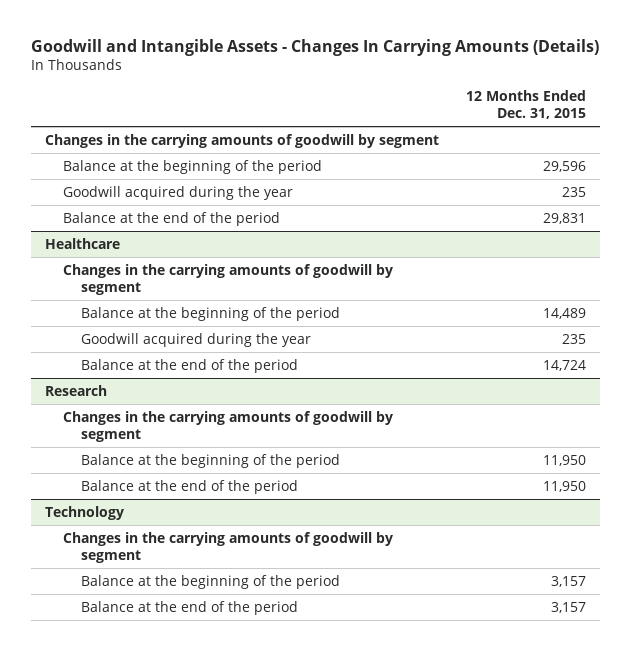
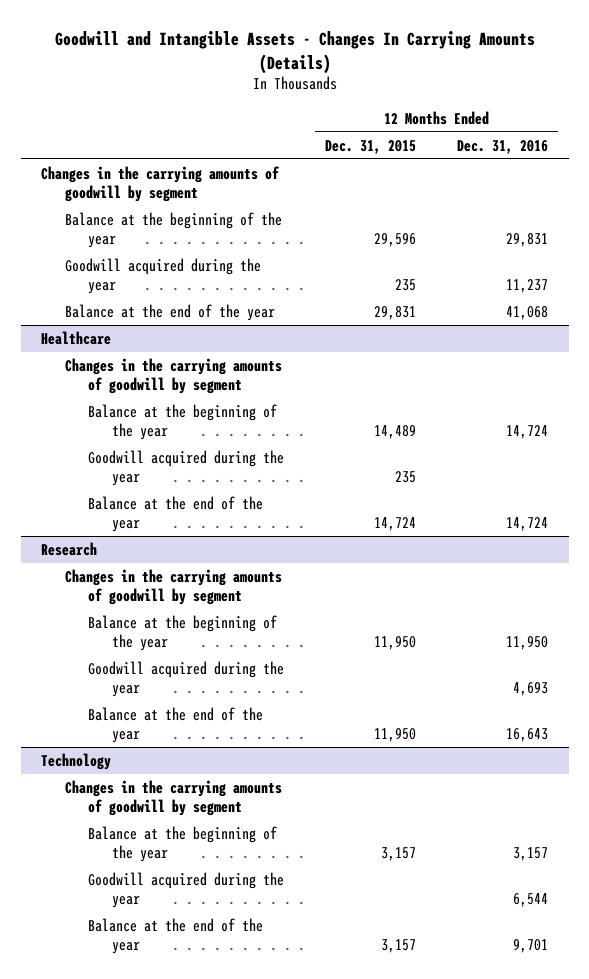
- | 12 Months Ended Dec. 31, 2015
+ | 12 Months Ended Dec. 31, 2015 | 12 Months Ended Dec. 31, 2016
- Balance at the beginning of the period | 29,596
+ Balance at the beginning of the year | 29,596 | 29,831
- Balance at the end of the period | 29,831
+ Balance at the end of the year | 29,831 | 41,068
@ Healthcare
- Balance at the beginning of the period | 14,489
+ Balance at the beginning of the year | 14,489 | 14,724
- Balance at the end of the period | 14,724
+ Balance at the end of the year | 14,724 | 14,724
@ Research
- Balance at the beginning of the period | 11,950
- Balance at the end of the period | 11,950
+ Balance at the beginning of the year | 11,950 | 11,950
+ Goodwill acquired during the year | | 4,693
+ Balance at the end of the year | 11,950 | 16,643
@ Technology
- Balance at the beginning of the period | 3,157
- Balance at the end of the period | 3,157
+ Balance at the beginning of the year | 3,157 | 3,157
+ Goodwill acquired during the year | | 6,544
+ Balance at the end of the year | 3,157 | 9,701

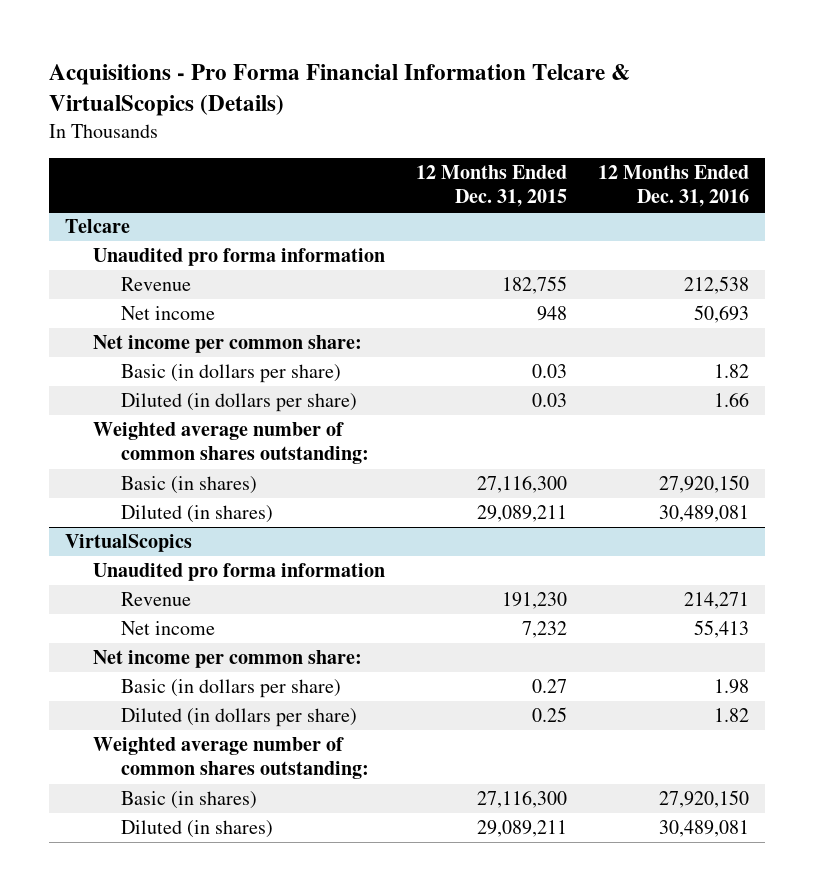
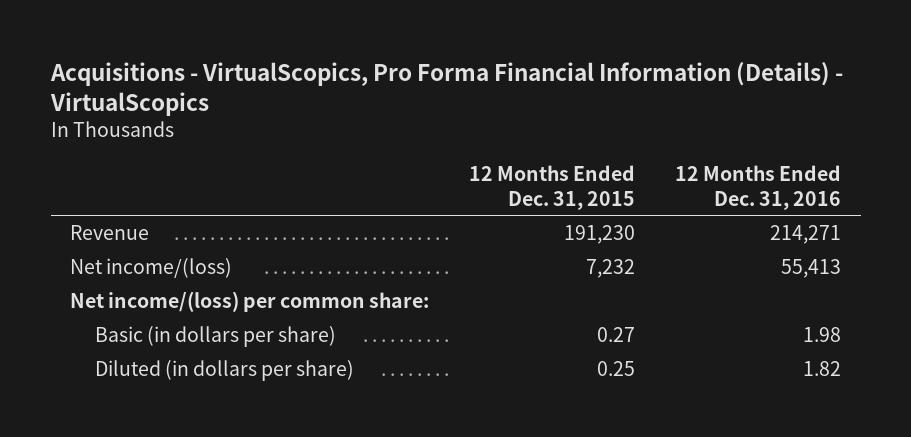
- Acquisitions - Pro Forma Financial Information Telcare & VirtualScopics (Details)
+ Acquisitions - VirtualScopics, Pro Forma Financial Information (Details) - VirtualScopics
- Telcare
- Unaudited pro forma information
- Revenue | 182,755 | 212,538
- Net income | 948 | 50,693
- Net income per common share:
- Basic (in dollars per share) | 0.03 | 1.82
- Diluted (in dollars per share) | 0.03 | 1.66
- Weighted average number of common shares outstanding:
- Basic (in shares) | 27,116,300 | 27,920,150
- Diluted (in shares) | 29,089,211 | 30,489,081
- VirtualScopics
- Unaudited pro forma information
- Net income | 7,232 | 55,413
- Net income per common share:
+ Net income/(loss) | 7,232 | 55,413
+ Net income/(loss) per common share:
- Weighted average number of common shares outstanding:
- Basic (in shares) | 27,116,300 | 27,920,150
- Diluted (in shares) | 29,089,211 | 30,489,081

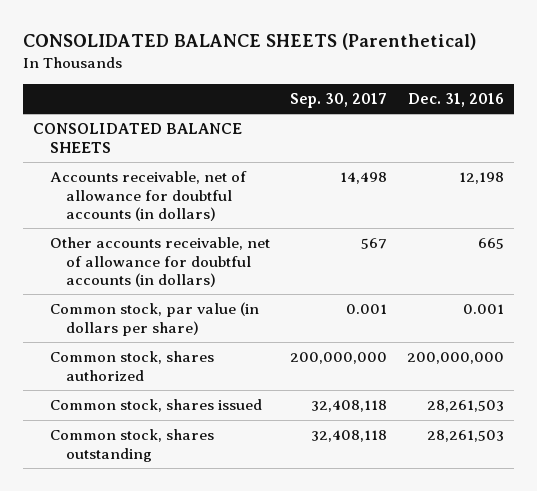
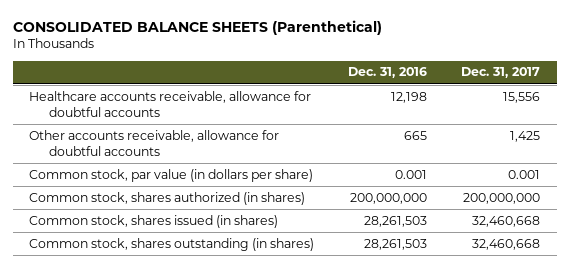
- | Sep. 30, 2017 | Dec. 31, 2016
+ | Dec. 31, 2016 | Dec. 31, 2017
- CONSOLIDATED BALANCE SHEETS
- Accounts receivable, net of allowance for doubtful accounts (in dollars) | 14,498 | 12,198
- Other accounts receivable, net of allowance for doubtful accounts (in dollars) | 567 | 665
+ Healthcare accounts receivable, allowance for doubtful accounts | 12,198 | 15,556
+ Other accounts receivable, allowance for doubtful accounts | 665 | 1,425
- Common stock, shares authorized | 200,000,000 | 200,000,000
- Common stock, shares issued | 32,408,118 | 28,261,503
- Common stock, shares outstanding | 32,408,118 | 28,261,503
+ Common stock, shares authorized (in shares) | 200,000,000 | 200,000,000
+ Common stock, shares issued (in shares) | 28,261,503 | 32,460,668
+ Common stock, shares outstanding (in shares) | 28,261,503 | 32,460,668

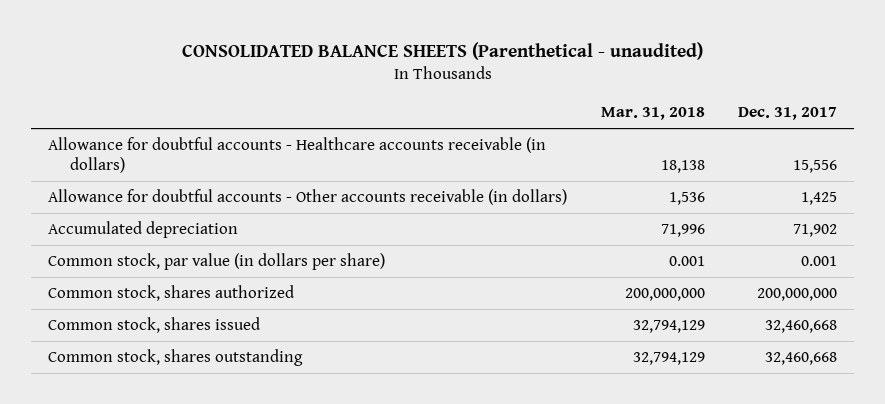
- CONSOLIDATED BALANCE SHEETS (Parenthetical)
+ CONSOLIDATED BALANCE SHEETS (Parenthetical - unaudited)
- | Dec. 31, 2016 | Dec. 31, 2017
+ | Mar. 31, 2018 | Dec. 31, 2017
- Healthcare accounts receivable, allowance for doubtful accounts | 12,198 | 15,556
- Other accounts receivable, allowance for doubtful accounts | 665 | 1,425
+ Allowance for doubtful accounts - Healthcare accounts receivable (in dollars) | 18,138 | 15,556
+ Allowance for doubtful accounts - Other accounts receivable (in dollars) | 1,536 | 1,425
+ Accumulated depreciation | 71,996 | 71,902
- Common stock, shares authorized (in shares) | 200,000,000 | 200,000,000
- Common stock, shares issued (in shares) | 28,261,503 | 32,460,668
- Common stock, shares outstanding (in shares) | 28,261,503 | 32,460,668
+ Common stock, shares authorized | 200,000,000 | 200,000,000
+ Common stock, shares issued | 32,794,129 | 32,460,668
+ Common stock, shares outstanding | 32,794,129 | 32,460,668

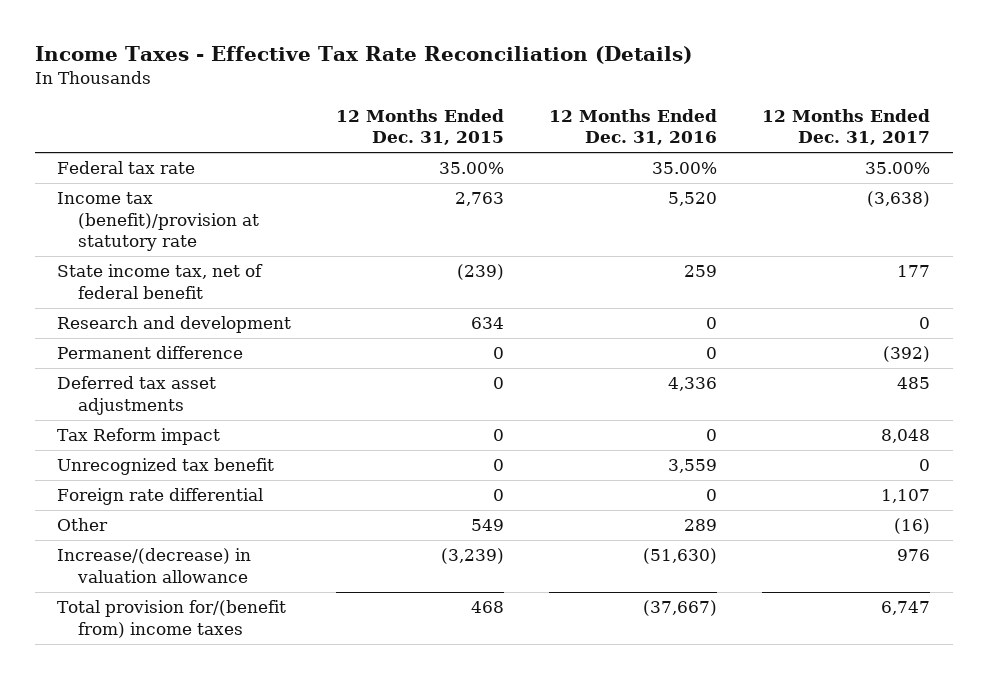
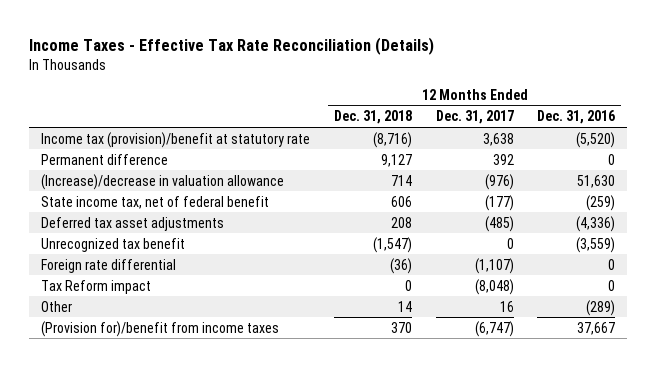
- | 12 Months Ended Dec. 31, 2015 | 12 Months Ended Dec. 31, 2016 | 12 Months Ended Dec. 31, 2017
+ | 12 Months Ended Dec. 31, 2018 | 12 Months Ended Dec. 31, 2017 | 12 Months Ended Dec. 31, 2016
- Federal tax rate | 35.00% | 35.00% | 35.00%
- Income tax (benefit)/provision at statutory rate | 2,763 | 5,520 | (3,638)
- State income tax, net of federal benefit | (239) | 259 | 177
- Research and development | 634 | 0 | 0
- Permanent difference | 0 | 0 | (392)
- Deferred tax asset adjustments | 0 | 4,336 | 485
- Tax Reform impact | 0 | 0 | 8,048
- Unrecognized tax benefit | 0 | 3,559 | 0
- Foreign rate differential | 0 | 0 | 1,107
- Other | 549 | 289 | (16)
- Increase/(decrease) in valuation allowance | (3,239) | (51,630) | 976
- Total provision for/(benefit from) income taxes | 468 | (37,667) | 6,747
+ Income tax (provision)/benefit at statutory rate | (8,716) | 3,638 | (5,520)
+ Permanent difference | 9,127 | 392 | 0
+ (Increase)/decrease in valuation allowance | 714 | (976) | 51,630
+ State income tax, net of federal benefit | 606 | (177) | (259)
+ Deferred tax asset adjustments | 208 | (485) | (4,336)
+ Unrecognized tax benefit | (1,547) | 0 | (3,559)
+ Foreign rate differential | (36) | (1,107) | 0
+ Tax Reform impact | 0 | (8,048) | 0
+ Other | 14 | 16 | (289)
+ (Provision for)/benefit from income taxes | 370 | (6,747) | 37,667

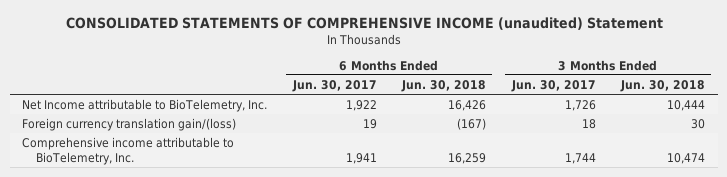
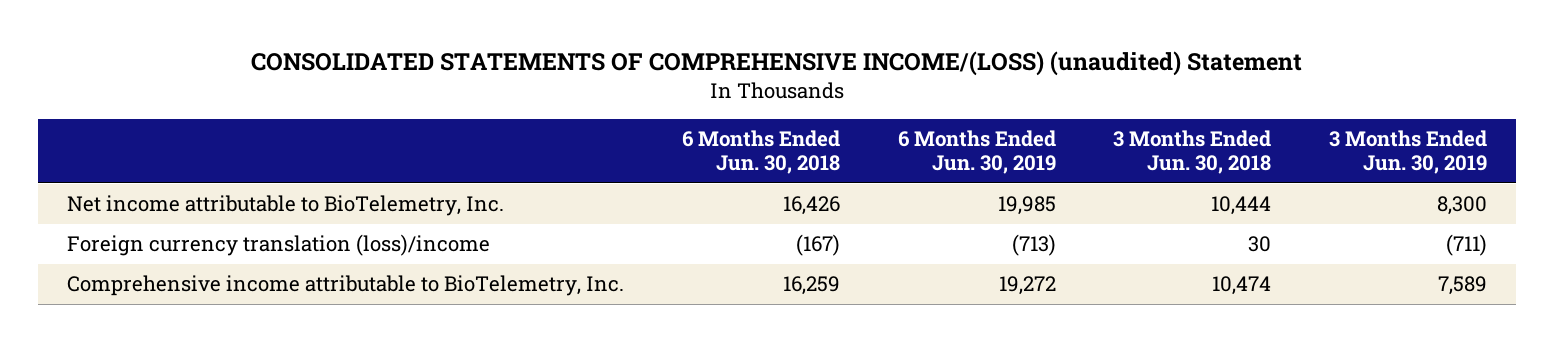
- CONSOLIDATED STATEMENTS OF COMPREHENSIVE INCOME (unaudited) Statement
+ CONSOLIDATED STATEMENTS OF COMPREHENSIVE INCOME/(LOSS) (unaudited) Statement
- | 6 Months Ended Jun. 30, 2017 | 6 Months Ended Jun. 30, 2018 | 3 Months Ended Jun. 30, 2017 | 3 Months Ended Jun. 30, 2018
+ | 6 Months Ended Jun. 30, 2018 | 6 Months Ended Jun. 30, 2019 | 3 Months Ended Jun. 30, 2018 | 3 Months Ended Jun. 30, 2019
- Net Income attributable to BioTelemetry, Inc. | 1,922 | 16,426 | 1,726 | 10,444
- Foreign currency translation gain/(loss) | 19 | (167) | 18 | 30
+ Net income attributable to BioTelemetry, Inc. | 16,426 | 19,985 | 10,444 | 8,300
+ Foreign currency translation (loss)/income | (167) | (713) | 30 | (711)

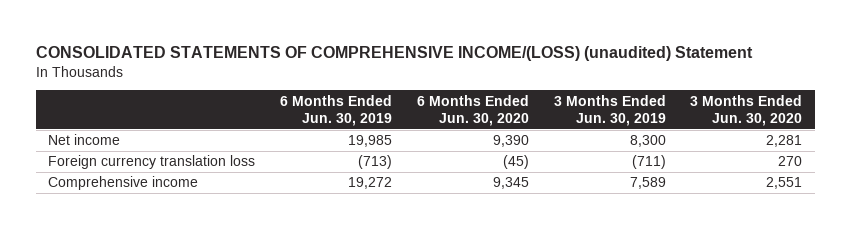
- | 6 Months Ended Jun. 30, 2018 | 6 Months Ended Jun. 30, 2019 | 3 Months Ended Jun. 30, 2018 | 3 Months Ended Jun. 30, 2019
+ | 6 Months Ended Jun. 30, 2019 | 6 Months Ended Jun. 30, 2020 | 3 Months Ended Jun. 30, 2019 | 3 Months Ended Jun. 30, 2020
- Net income attributable to BioTelemetry, Inc. | 16,426 | 19,985 | 10,444 | 8,300
- Foreign currency translation (loss)/income | (167) | (713) | 30 | (711)
- Comprehensive income attributable to BioTelemetry, Inc. | 16,259 | 19,272 | 10,474 | 7,589
+ Net income | 19,985 | 9,390 | 8,300 | 2,281
+ Foreign currency translation loss | (713) | (45) | (711) | 270
+ Comprehensive income | 19,272 | 9,345 | 7,589 | 2,551

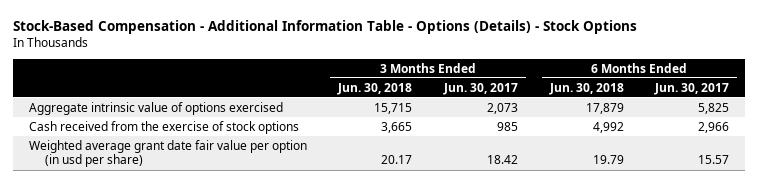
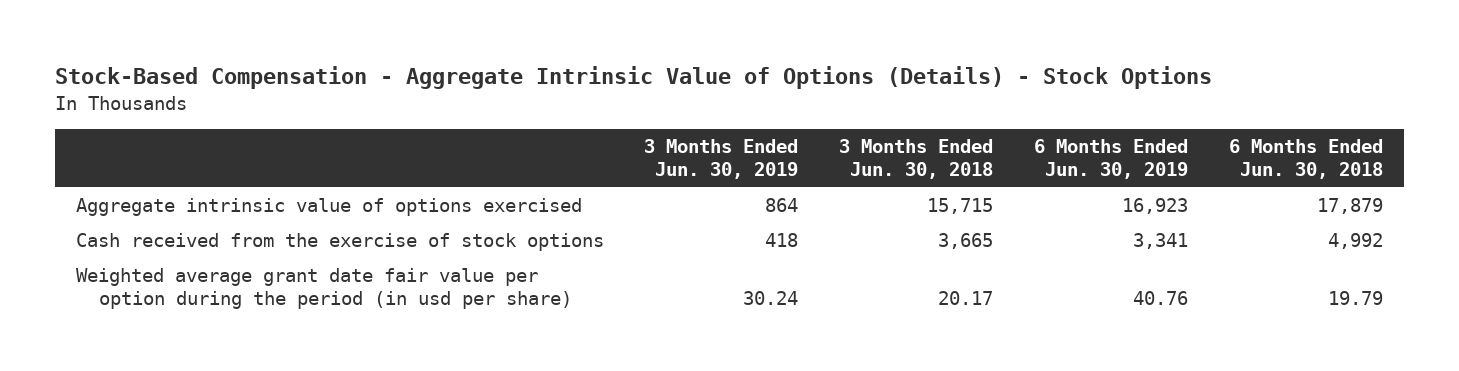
- Stock-Based Compensation - Additional Information Table - Options (Details) - Stock Options
+ Stock-Based Compensation - Aggregate Intrinsic Value of Options (Details) - Stock Options
- | 3 Months Ended Jun. 30, 2018 | 3 Months Ended Jun. 30, 2017 | 6 Months Ended Jun. 30, 2018 | 6 Months Ended Jun. 30, 2017
+ | 3 Months Ended Jun. 30, 2019 | 3 Months Ended Jun. 30, 2018 | 6 Months Ended Jun. 30, 2019 | 6 Months Ended Jun. 30, 2018
- Weighted average grant date fair value per option (in usd per share) | 20.17 | 18.42 | 19.79 | 15.57
+ Weighted average grant date fair value per option during the period (in usd per share) | 30.24 | 20.17 | 40.76 | 19.79

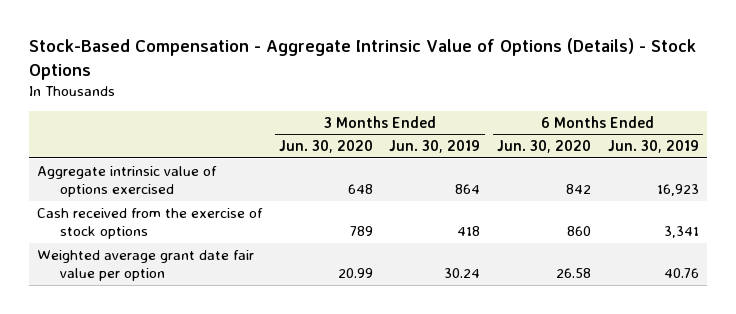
- | 3 Months Ended Jun. 30, 2019 | 3 Months Ended Jun. 30, 2018 | 6 Months Ended Jun. 30, 2019 | 6 Months Ended Jun. 30, 2018
+ | 3 Months Ended Jun. 30, 2020 | 3 Months Ended Jun. 30, 2019 | 6 Months Ended Jun. 30, 2020 | 6 Months Ended Jun. 30, 2019
- Weighted average grant date fair value per option during the period (in usd per share) | 30.24 | 20.17 | 40.76 | 19.79
+ Weighted average grant date fair value per option | 20.99 | 30.24 | 26.58 | 40.76

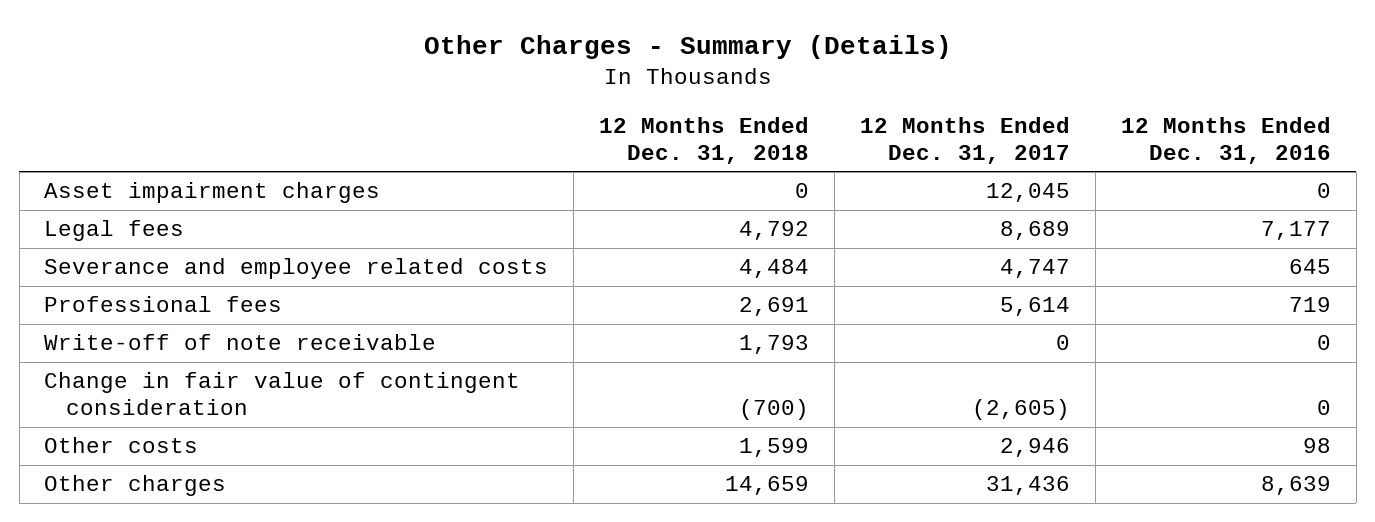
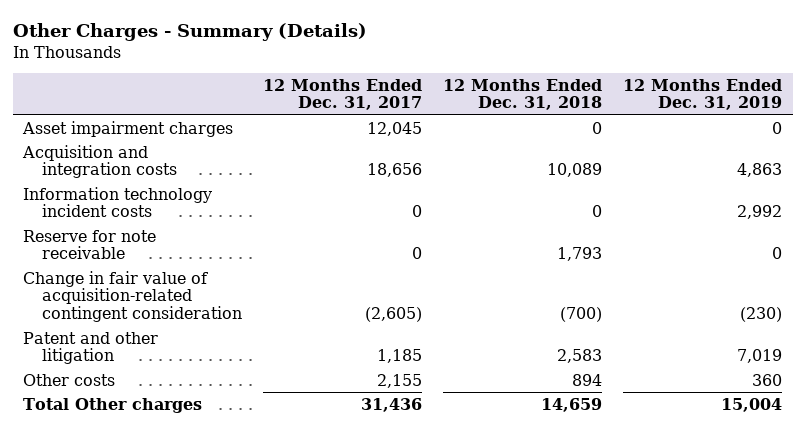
- | 12 Months Ended Dec. 31, 2018 | 12 Months Ended Dec. 31, 2017 | 12 Months Ended Dec. 31, 2016
+ | 12 Months Ended Dec. 31, 2017 | 12 Months Ended Dec. 31, 2018 | 12 Months Ended Dec. 31, 2019
- Legal fees | 4,792 | 8,689 | 7,177
- Severance and employee related costs | 4,484 | 4,747 | 645
- Professional fees | 2,691 | 5,614 | 719
- Write-off of note receivable | 1,793 | 0 | 0
- Change in fair value of contingent consideration | (700) | (2,605) | 0
- Other costs | 1,599 | 2,946 | 98
- Other charges | 14,659 | 31,436 | 8,639
+ Acquisition and integration costs | 18,656 | 10,089 | 4,863
+ Information technology incident costs | 0 | 0 | 2,992
+ Reserve for note receivable | 0 | 1,793 | 0
+ Change in fair value of acquisition-related contingent consideration | (2,605) | (700) | (230)
+ Patent and other litigation | 1,185 | 2,583 | 7,019
+ Other costs | 2,155 | 894 | 360
+ Total Other charges | 31,436 | 14,659 | 15,004

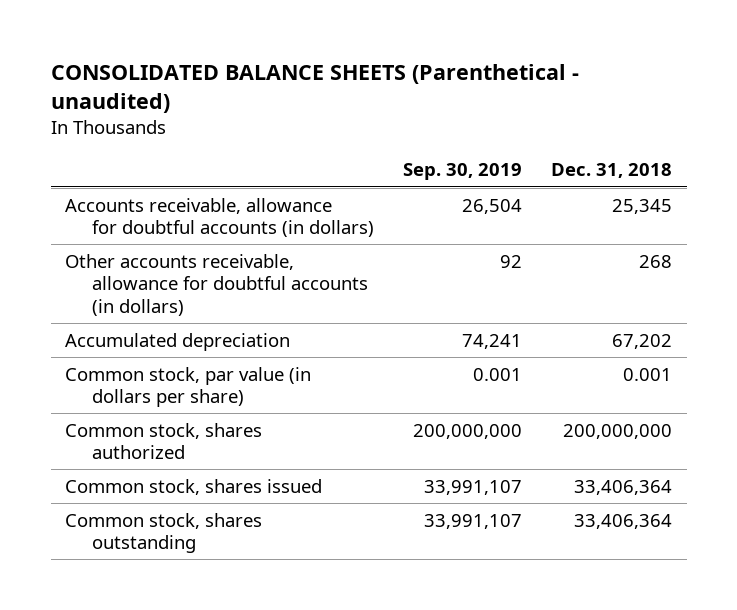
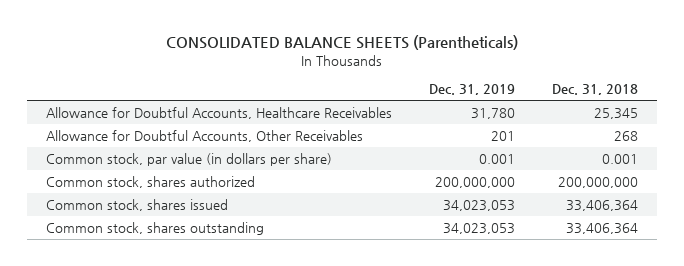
- CONSOLIDATED BALANCE SHEETS (Parenthetical - unaudited)
+ CONSOLIDATED BALANCE SHEETS (Parentheticals)
- | Sep. 30, 2019 | Dec. 31, 2018
+ | Dec. 31, 2019 | Dec. 31, 2018
- Accounts receivable, allowance for doubtful accounts (in dollars) | 26,504 | 25,345
- Other accounts receivable, allowance for doubtful accounts (in dollars) | 92 | 268
- Accumulated depreciation | 74,241 | 67,202
+ Allowance for Doubtful Accounts, Healthcare Receivables | 31,780 | 25,345
+ Allowance for Doubtful Accounts, Other Receivables | 201 | 268

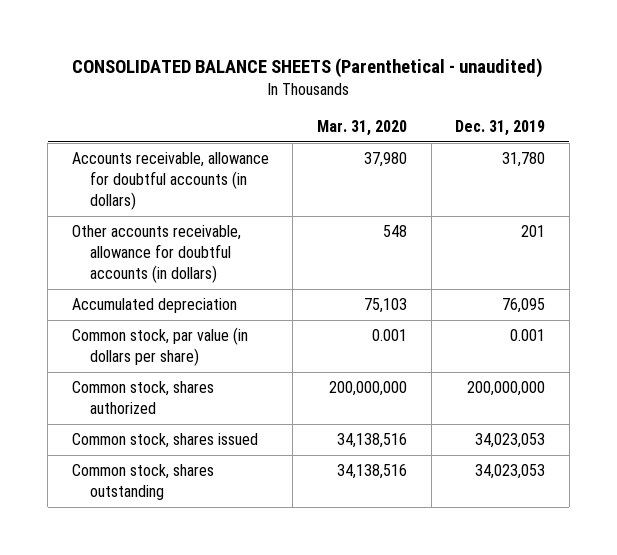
- CONSOLIDATED BALANCE SHEETS (Parentheticals)
+ CONSOLIDATED BALANCE SHEETS (Parenthetical - unaudited)
- | Dec. 31, 2019 | Dec. 31, 2018
+ | Mar. 31, 2020 | Dec. 31, 2019
- Allowance for Doubtful Accounts, Healthcare Receivables | 31,780 | 25,345
- Allowance for Doubtful Accounts, Other Receivables | 201 | 268
+ Accounts receivable, allowance for doubtful accounts (in dollars) | 37,980 | 31,780
+ Other accounts receivable, allowance for doubtful accounts (in dollars) | 548 | 201
+ Accumulated depreciation | 75,103 | 76,095

